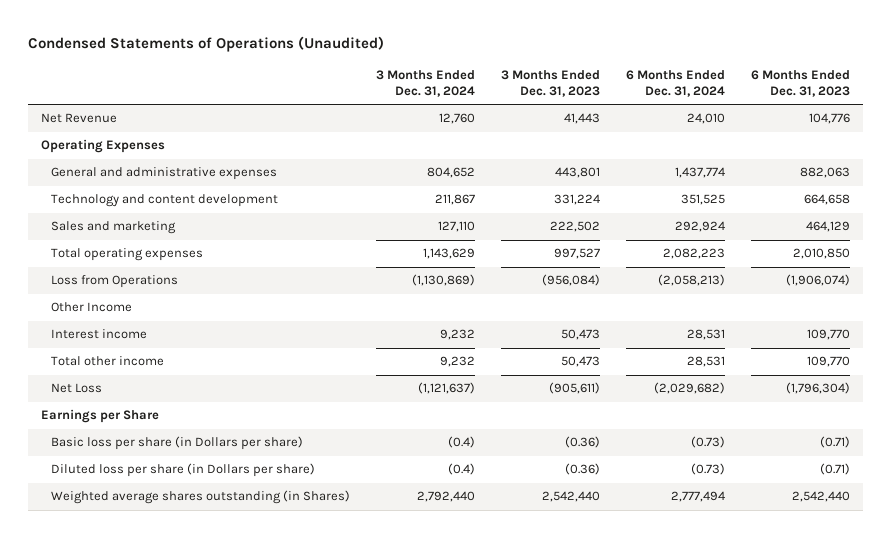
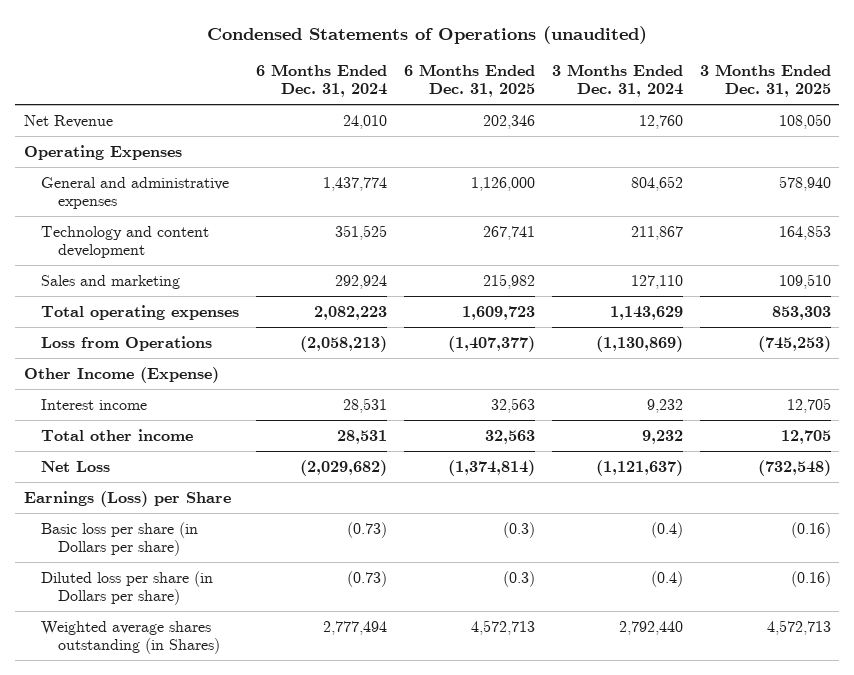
- Condensed Statements of Operations (Unaudited)
+ Condensed Statements of Operations (unaudited)
- | 3 Months Ended Dec. 31, 2024 | 3 Months Ended Dec. 31, 2023 | 6 Months Ended Dec. 31, 2024 | 6 Months Ended Dec. 31, 2023
+ | 6 Months Ended Dec. 31, 2024 | 6 Months Ended Dec. 31, 2025 | 3 Months Ended Dec. 31, 2024 | 3 Months Ended Dec. 31, 2025
- Other Income
+ Other Income (Expense)
- Earnings per Share
+ Earnings (Loss) per Share

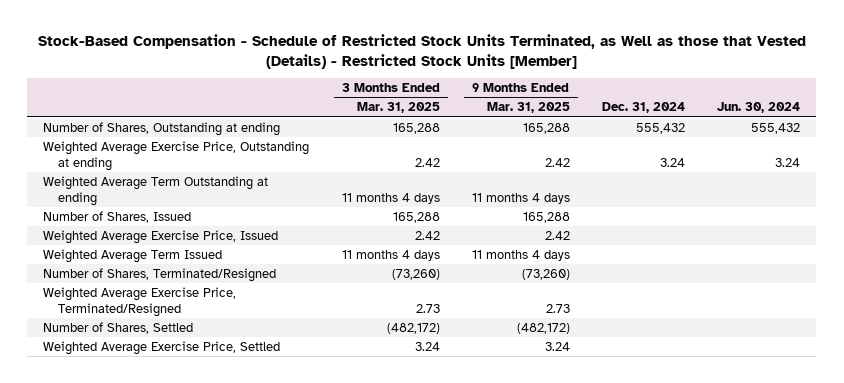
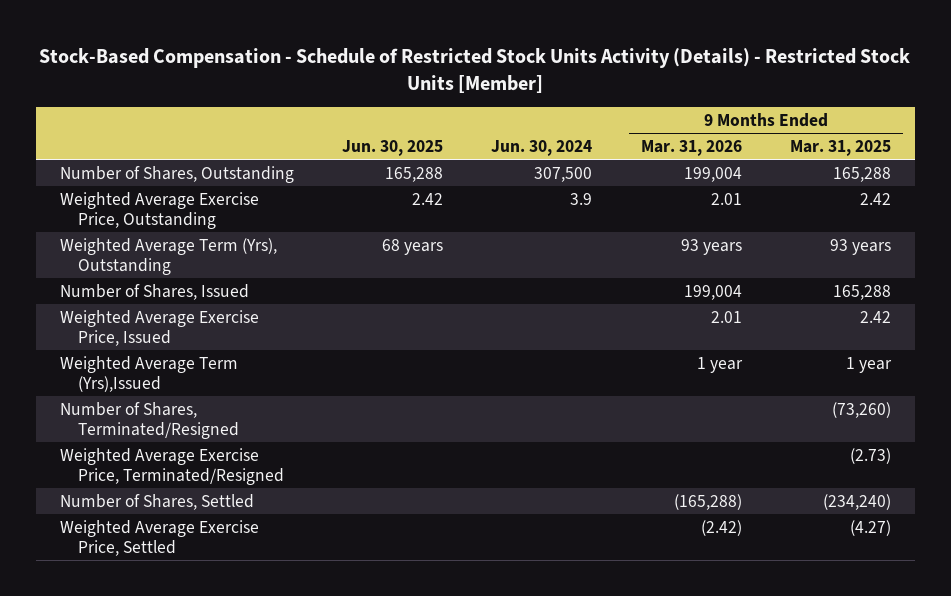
- Stock-Based Compensation - Schedule of Restricted Stock Units Terminated, as Well as those that Vested (Details) - Restricted Stock Units [Member]
+ Stock-Based Compensation - Schedule of Restricted Stock Units Activity (Details) - Restricted Stock Units [Member]
- | 3 Months Ended Mar. 31, 2025 | 9 Months Ended Mar. 31, 2025 | Dec. 31, 2024 | Jun. 30, 2024
+ | Jun. 30, 2025 | Jun. 30, 2024 | 9 Months Ended Mar. 31, 2026 | 9 Months Ended Mar. 31, 2025
- Number of Shares, Outstanding at ending | 165,288 | 165,288 | 555,432 | 555,432
- Weighted Average Exercise Price, Outstanding at ending | 2.42 | 2.42 | 3.24 | 3.24
- Weighted Average Term Outstanding at ending | 11 months 4 days | 11 months 4 days | |
+ Number of Shares, Outstanding | 165,288 | 307,500 | 199,004 | 165,288
+ Weighted Average Exercise Price, Outstanding | 2.42 | 3.9 | 2.01 | 2.42
+ Weighted Average Term (Yrs), Outstanding | 68 years | | 93 years | 93 years
- Weighted Average Term Issued | 11 months 4 days | 11 months 4 days | |
+ Weighted Average Term (Yrs),Issued | | | 1 year | 1 year
- Weighted Average Exercise Price, Terminated/Resigned | 2.73 | 2.73 | |
- Number of Shares, Settled | (482,172) | (482,172) | |
- Weighted Average Exercise Price, Settled | 3.24 | 3.24 | |
+ Weighted Average Exercise Price, Terminated/Resigned | | | | (2.73)
+ Number of Shares, Settled | | | (165,288) | (234,240)
+ Weighted Average Exercise Price, Settled | | | (2.42) | (4.27)

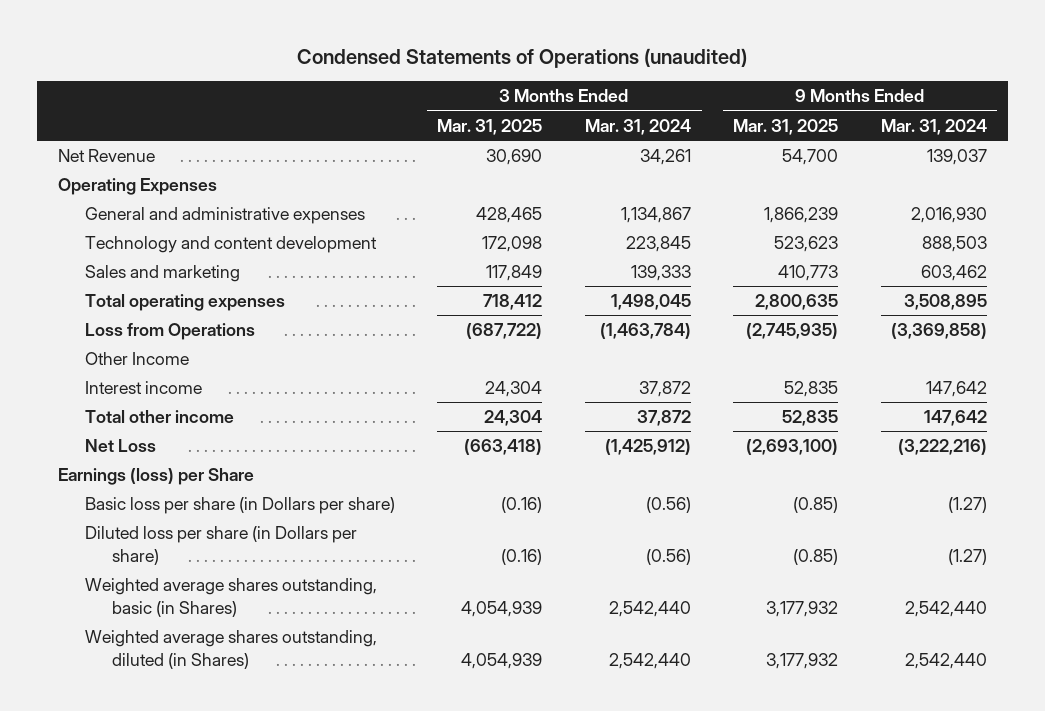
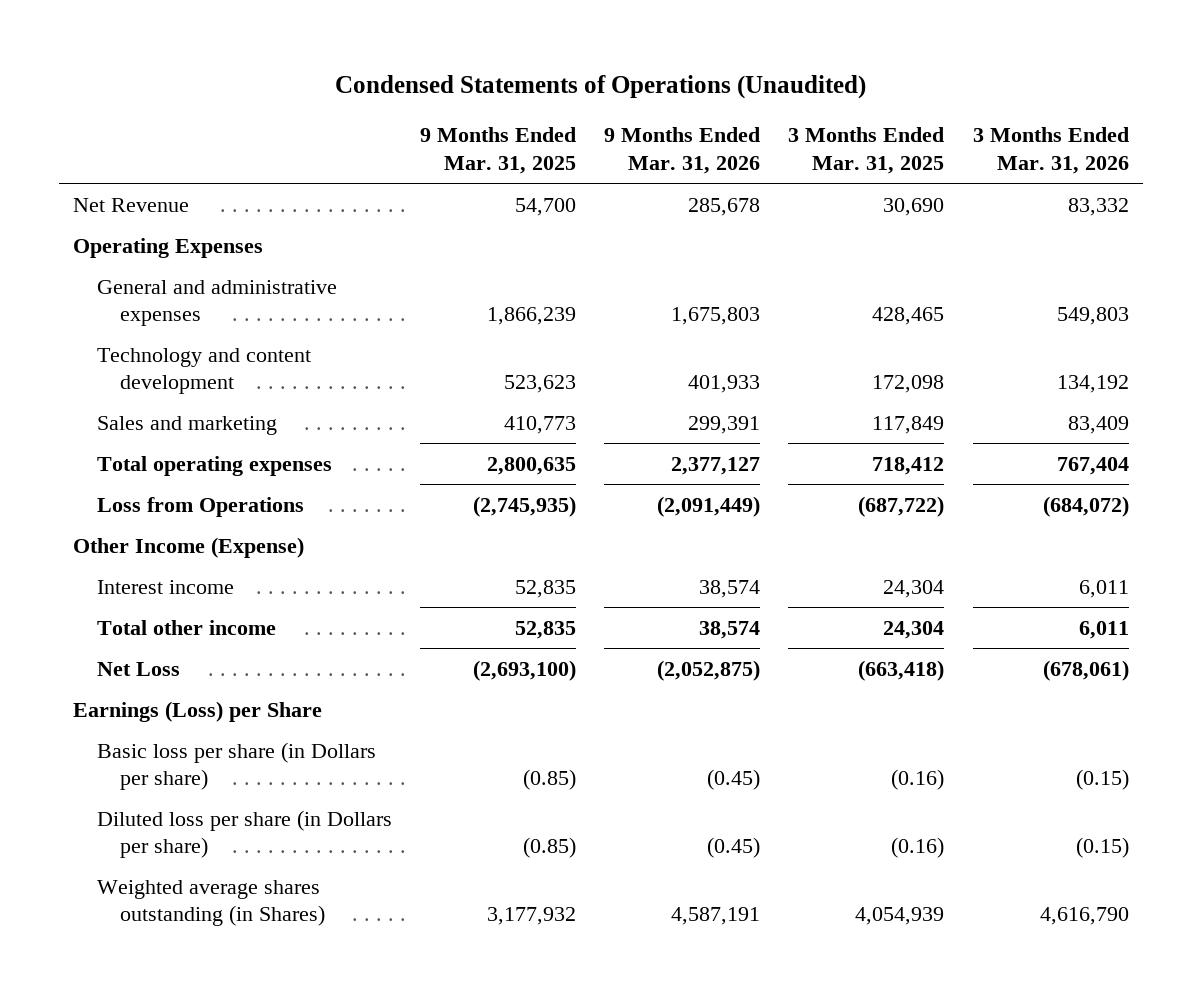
- Condensed Statements of Operations (unaudited)
+ Condensed Statements of Operations (Unaudited)
- | 3 Months Ended Mar. 31, 2025 | 3 Months Ended Mar. 31, 2024 | 9 Months Ended Mar. 31, 2025 | 9 Months Ended Mar. 31, 2024
+ | 9 Months Ended Mar. 31, 2025 | 9 Months Ended Mar. 31, 2026 | 3 Months Ended Mar. 31, 2025 | 3 Months Ended Mar. 31, 2026
- Other Income
+ Other Income (Expense)
- Earnings (loss) per Share
+ Earnings (Loss) per Share
- Weighted average shares outstanding, basic (in Shares) | 4,054,939 | 2,542,440 | 3,177,932 | 2,542,440
- Weighted average shares outstanding, diluted (in Shares) | 4,054,939 | 2,542,440 | 3,177,932 | 2,542,440
+ Weighted average shares outstanding (in Shares) | 3,177,932 | 4,587,191 | 4,054,939 | 4,616,790

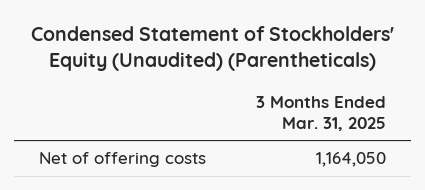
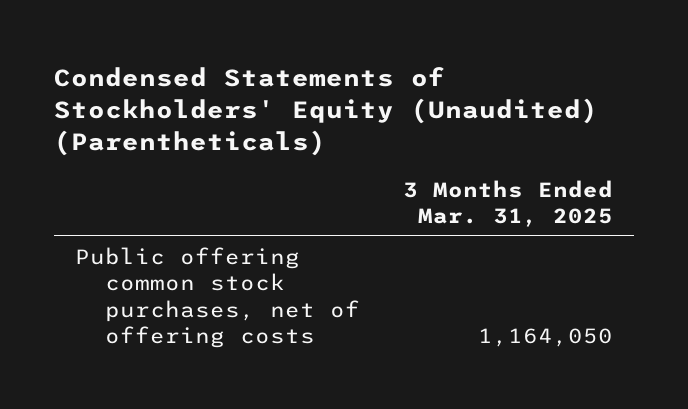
- Condensed Statement of Stockholders' Equity (Unaudited) (Parentheticals)
+ Condensed Statements of Stockholders' Equity (Unaudited) (Parentheticals)
- Net of offering costs | 1,164,050
+ Public offering common stock purchases, net of offering costs | 1,164,050

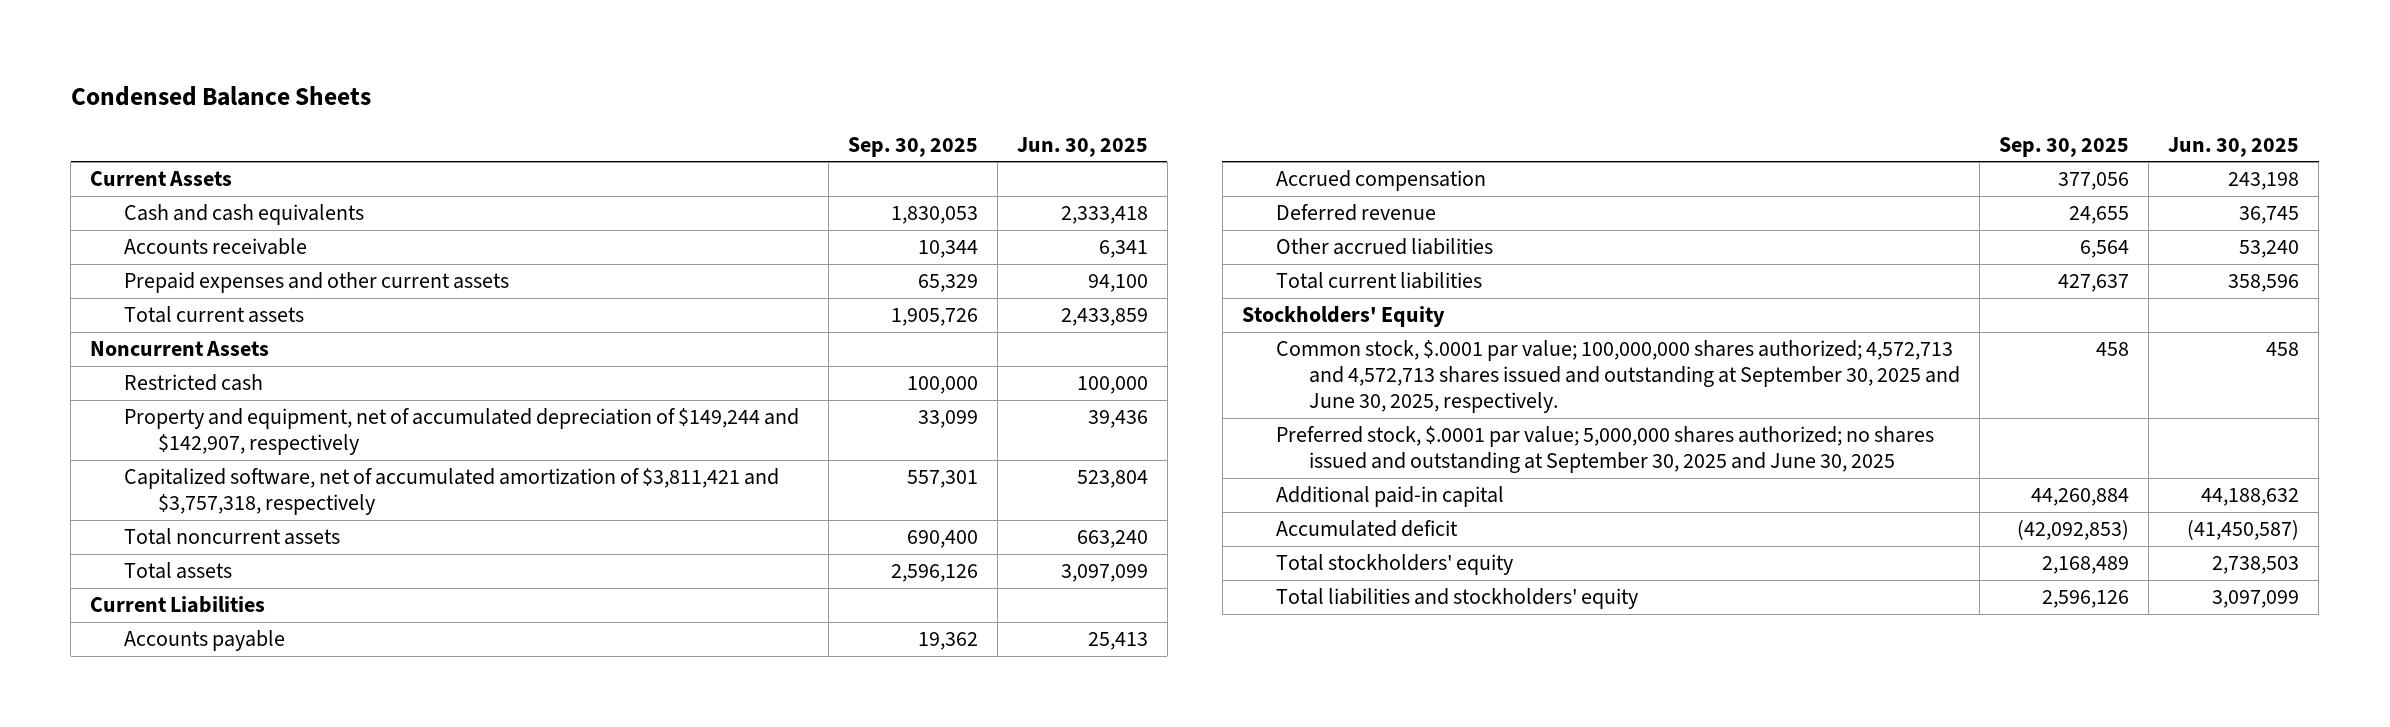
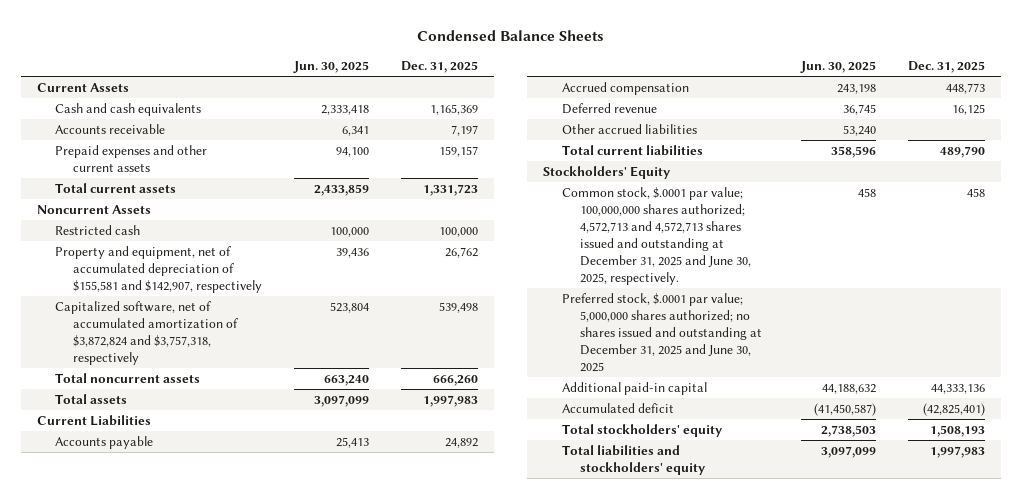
- | Sep. 30, 2025 | Jun. 30, 2025
+ | Jun. 30, 2025 | Dec. 31, 2025
- Property and equipment, net of accumulated depreciation of $149,244 and $142,907, respectively | 33,099 | 39,436
- Capitalized software, net of accumulated amortization of $3,811,421 and $3,757,318, respectively | 557,301 | 523,804
+ Property and equipment, net of accumulated depreciation of $155,581 and $142,907, respectively | 39,436 | 26,762
+ Capitalized software, net of accumulated amortization of $3,872,824 and $3,757,318, respectively | 523,804 | 539,498
- Common stock, $.0001 par value; 100,000,000 shares authorized; 4,572,713 and 4,572,713 shares issued and outstanding at September 30, 2025 and June 30, 2025, respectively. | 458 | 458
- Preferred stock, $.0001 par value; 5,000,000 shares authorized; no shares issued and outstanding at September 30, 2025 and June 30, 2025
+ Common stock, $.0001 par value; 100,000,000 shares authorized; 4,572,713 and 4,572,713 shares issued and outstanding at December 31, 2025 and June 30, 2025, respectively. | 458 | 458
+ Preferred stock, $.0001 par value; 5,000,000 shares authorized; no shares issued and outstanding at December 31, 2025 and June 30, 2025

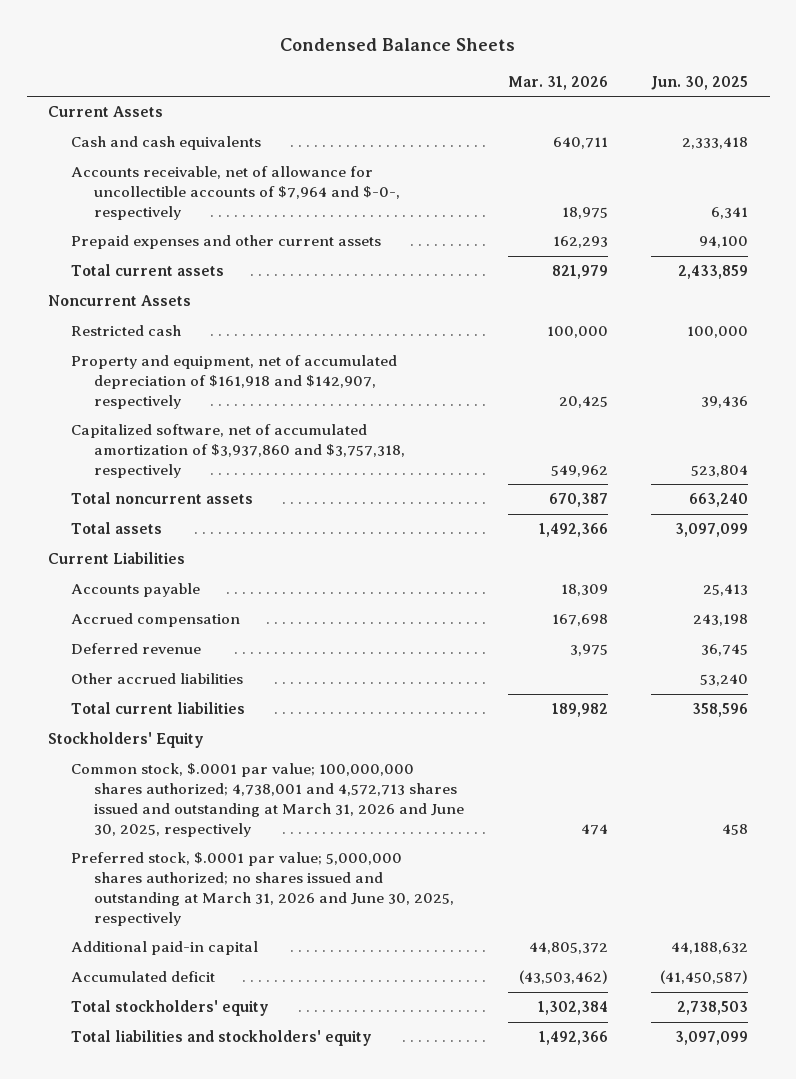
- | Jun. 30, 2025 | Dec. 31, 2025
+ | Mar. 31, 2026 | Jun. 30, 2025
- Accounts receivable | 6,341 | 7,197
+ Accounts receivable, net of allowance for uncollectible accounts of $7,964 and $-0-, respectively | 18,975 | 6,341
- Property and equipment, net of accumulated depreciation of $155,581 and $142,907, respectively | 39,436 | 26,762
- Capitalized software, net of accumulated amortization of $3,872,824 and $3,757,318, respectively | 523,804 | 539,498
+ Property and equipment, net of accumulated depreciation of $161,918 and $142,907, respectively | 20,425 | 39,436
+ Capitalized software, net of accumulated amortization of $3,937,860 and $3,757,318, respectively | 549,962 | 523,804
- Common stock, $.0001 par value; 100,000,000 shares authorized; 4,572,713 and 4,572,713 shares issued and outstanding at December 31, 2025 and June 30, 2025, respectively. | 458 | 458
- Preferred stock, $.0001 par value; 5,000,000 shares authorized; no shares issued and outstanding at December 31, 2025 and June 30, 2025
+ Common stock, $.0001 par value; 100,000,000 shares authorized; 4,738,001 and 4,572,713 shares issued and outstanding at March 31, 2026 and June 30, 2025, respectively | 474 | 458
+ Preferred stock, $.0001 par value; 5,000,000 shares authorized; no shares issued and outstanding at March 31, 2026 and June 30, 2025, respectively

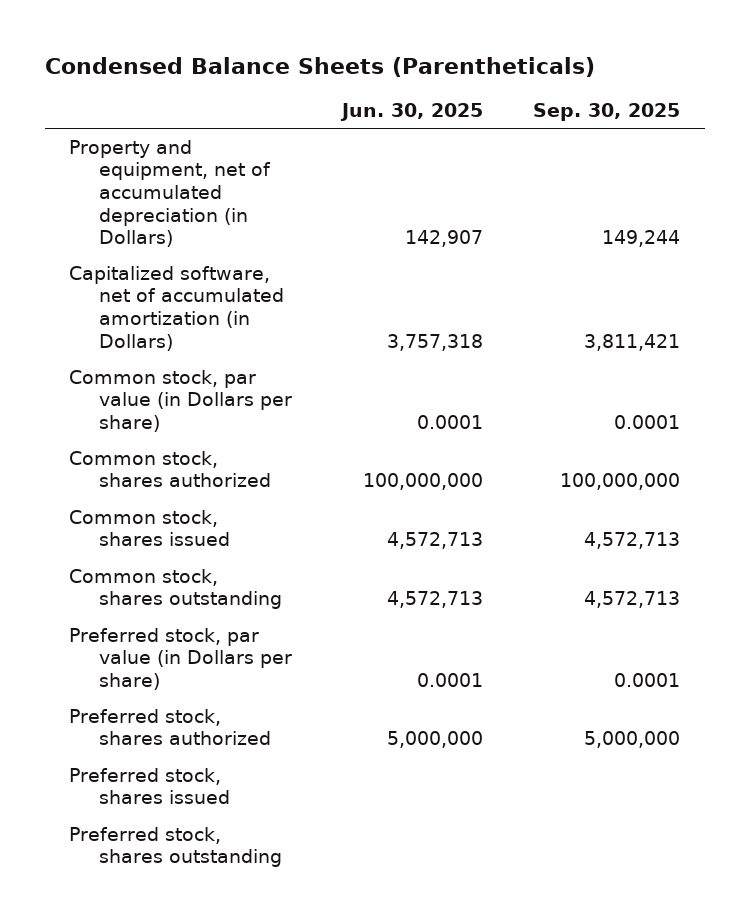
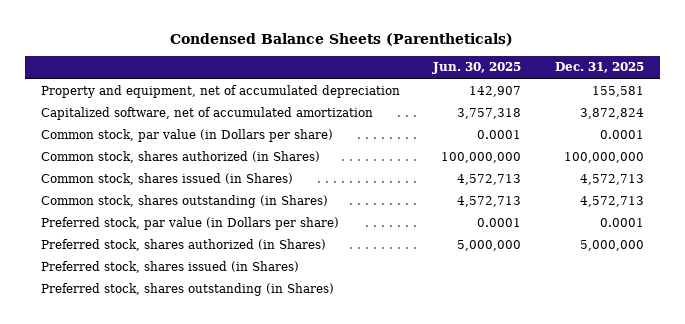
- | Jun. 30, 2025 | Sep. 30, 2025
+ | Jun. 30, 2025 | Dec. 31, 2025
- Property and equipment, net of accumulated depreciation (in Dollars) | 142,907 | 149,244
- Capitalized software, net of accumulated amortization (in Dollars) | 3,757,318 | 3,811,421
+ Property and equipment, net of accumulated depreciation | 142,907 | 155,581
+ Capitalized software, net of accumulated amortization | 3,757,318 | 3,872,824
- Common stock, shares authorized | 100,000,000 | 100,000,000
- Common stock, shares issued | 4,572,713 | 4,572,713
- Common stock, shares outstanding | 4,572,713 | 4,572,713
+ Common stock, shares authorized (in Shares) | 100,000,000 | 100,000,000
+ Common stock, shares issued (in Shares) | 4,572,713 | 4,572,713
+ Common stock, shares outstanding (in Shares) | 4,572,713 | 4,572,713
- Preferred stock, shares authorized | 5,000,000 | 5,000,000
- Preferred stock, shares issued
- Preferred stock, shares outstanding
+ Preferred stock, shares authorized (in Shares) | 5,000,000 | 5,000,000
+ Preferred stock, shares issued (in Shares)
+ Preferred stock, shares outstanding (in Shares)

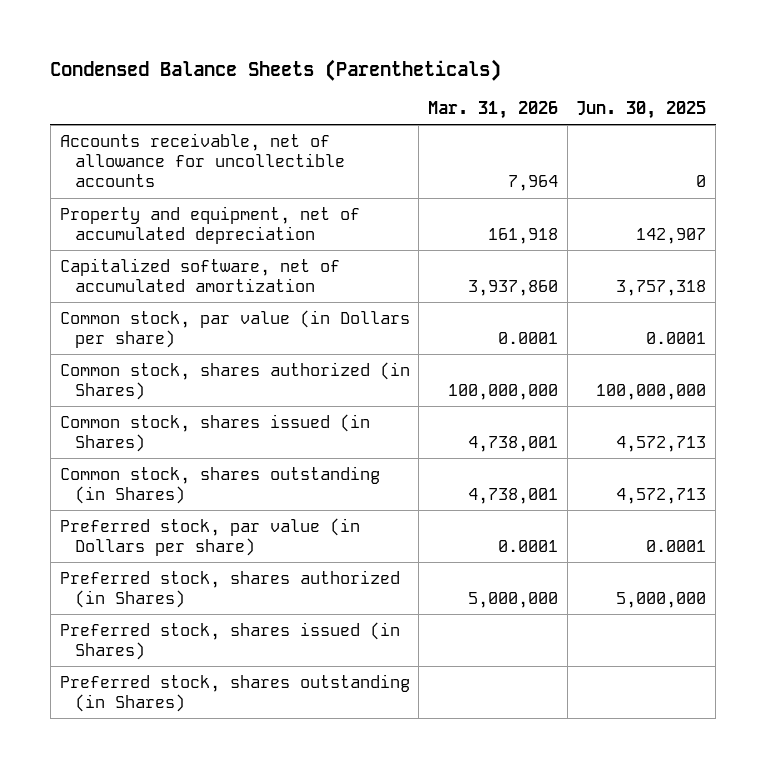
- | Jun. 30, 2025 | Dec. 31, 2025
+ | Mar. 31, 2026 | Jun. 30, 2025
+ Accounts receivable, net of allowance for uncollectible accounts | 7,964 | 0

